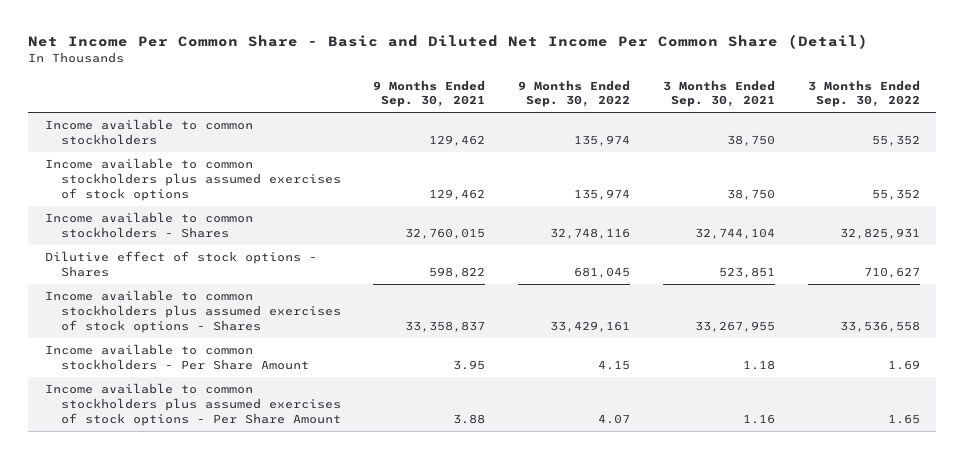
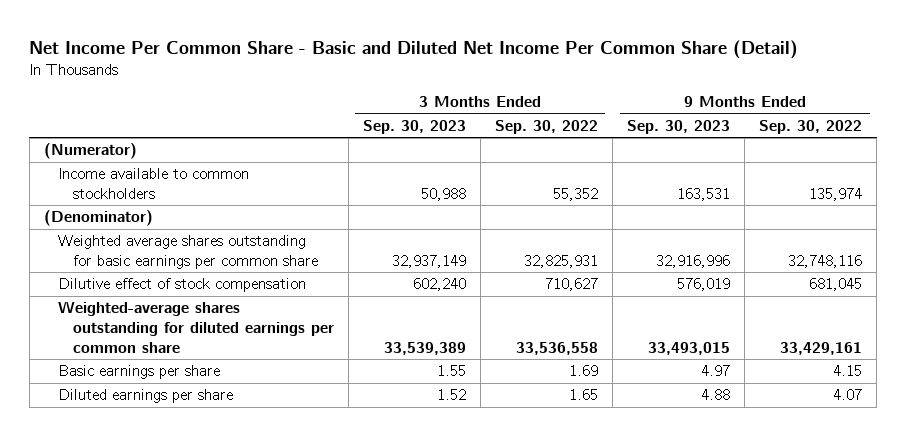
- | 9 Months Ended Sep. 30, 2021 | 9 Months Ended Sep. 30, 2022 | 3 Months Ended Sep. 30, 2021 | 3 Months Ended Sep. 30, 2022
+ | 3 Months Ended Sep. 30, 2023 | 3 Months Ended Sep. 30, 2022 | 9 Months Ended Sep. 30, 2023 | 9 Months Ended Sep. 30, 2022
+ (Numerator)
- Income available to common stockholders plus assumed exercises of stock options | 129,462 | 135,974 | 38,750 | 55,352
- Income available to common stockholders - Shares | 32,760,015 | 32,748,116 | 32,744,104 | 32,825,931
- Dilutive effect of stock options - Shares | 598,822 | 681,045 | 523,851 | 710,627
- Income available to common stockholders plus assumed exercises of stock options - Shares | 33,358,837 | 33,429,161 | 33,267,955 | 33,536,558
- Income available to common stockholders - Per Share Amount | 3.95 | 4.15 | 1.18 | 1.69
- Income available to common stockholders plus assumed exercises of stock options - Per Share Amount | 3.88 | 4.07 | 1.16 | 1.65
+ (Denominator)
+ Weighted average shares outstanding for basic earnings per common share | 32,937,149 | 32,825,931 | 32,916,996 | 32,748,116
+ Dilutive effect of stock compensation | 602,240 | 710,627 | 576,019 | 681,045
+ Weighted-average shares outstanding for diluted earnings per common share | 33,539,389 | 33,536,558 | 33,493,015 | 33,429,161
+ Basic earnings per share | 1.55 | 1.69 | 4.97 | 4.15
+ Diluted earnings per share | 1.52 | 1.65 | 4.88 | 4.07

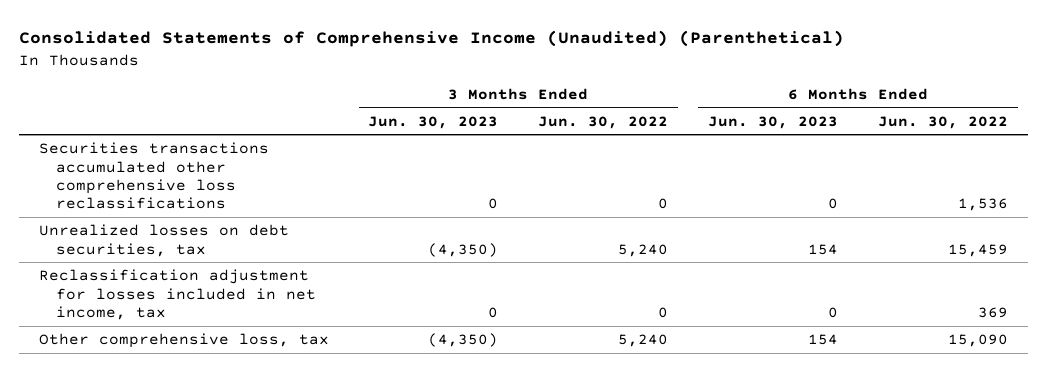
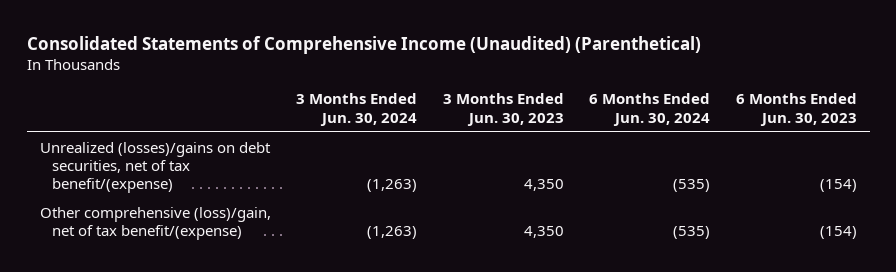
- | 3 Months Ended Jun. 30, 2023 | 3 Months Ended Jun. 30, 2022 | 6 Months Ended Jun. 30, 2023 | 6 Months Ended Jun. 30, 2022
+ | 3 Months Ended Jun. 30, 2024 | 3 Months Ended Jun. 30, 2023 | 6 Months Ended Jun. 30, 2024 | 6 Months Ended Jun. 30, 2023
- Securities transactions accumulated other comprehensive loss reclassifications | 0 | 0 | 0 | 1,536
- Unrealized losses on debt securities, tax | (4,350) | 5,240 | 154 | 15,459
- Reclassification adjustment for losses included in net income, tax | 0 | 0 | 0 | 369
- Other comprehensive loss, tax | (4,350) | 5,240 | 154 | 15,090
+ Unrealized (losses)/gains on debt securities, net of tax benefit/(expense) | (1,263) | 4,350 | (535) | (154)
+ Other comprehensive (loss)/gain, net of tax benefit/(expense) | (1,263) | 4,350 | (535) | (154)

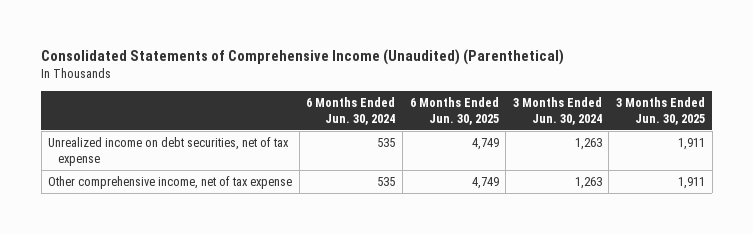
- | 3 Months Ended Jun. 30, 2024 | 3 Months Ended Jun. 30, 2023 | 6 Months Ended Jun. 30, 2024 | 6 Months Ended Jun. 30, 2023
+ | 6 Months Ended Jun. 30, 2024 | 6 Months Ended Jun. 30, 2025 | 3 Months Ended Jun. 30, 2024 | 3 Months Ended Jun. 30, 2025
- Unrealized (losses)/gains on debt securities, net of tax benefit/(expense) | (1,263) | 4,350 | (535) | (154)
- Other comprehensive (loss)/gain, net of tax benefit/(expense) | (1,263) | 4,350 | (535) | (154)
+ Unrealized income on debt securities, net of tax expense | 535 | 4,749 | 1,263 | 1,911
+ Other comprehensive income, net of tax expense | 535 | 4,749 | 1,263 | 1,911

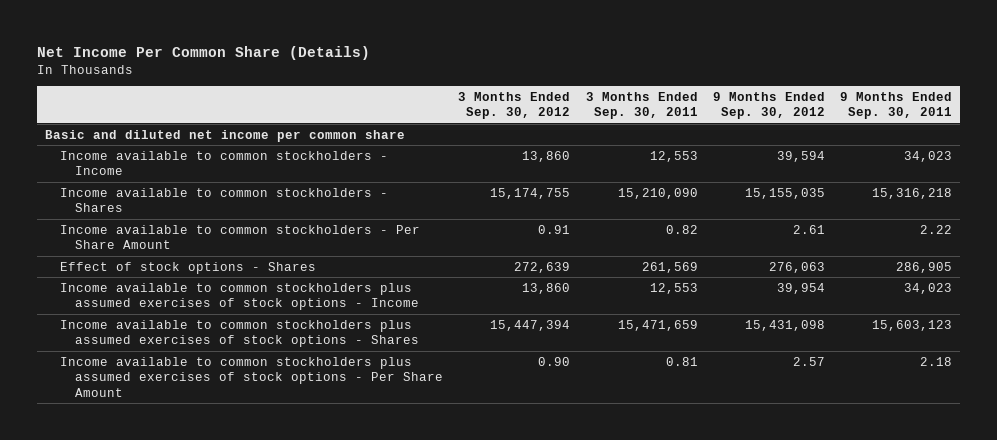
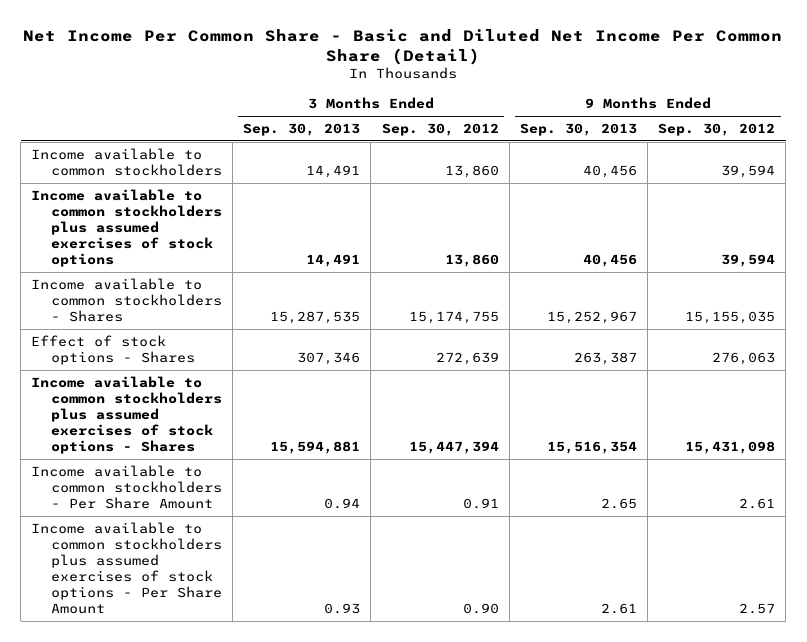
- Net Income Per Common Share (Details)
+ Net Income Per Common Share - Basic and Diluted Net Income Per Common Share (Detail)
- | 3 Months Ended Sep. 30, 2012 | 3 Months Ended Sep. 30, 2011 | 9 Months Ended Sep. 30, 2012 | 9 Months Ended Sep. 30, 2011
+ | 3 Months Ended Sep. 30, 2013 | 3 Months Ended Sep. 30, 2012 | 9 Months Ended Sep. 30, 2013 | 9 Months Ended Sep. 30, 2012
- Basic and diluted net income per common share
- Income available to common stockholders - Income | 13,860 | 12,553 | 39,594 | 34,023
+ Income available to common stockholders | 14,491 | 13,860 | 40,456 | 39,594
+ Income available to common stockholders plus assumed exercises of stock options | 14,491 | 13,860 | 40,456 | 39,594
- Income available to common stockholders plus assumed exercises of stock options - Income | 13,860 | 12,553 | 39,954 | 34,023
moved down: Income available to common stockholders - Per Share Amount | 0.94 | 0.91 | 2.65 | 2.61

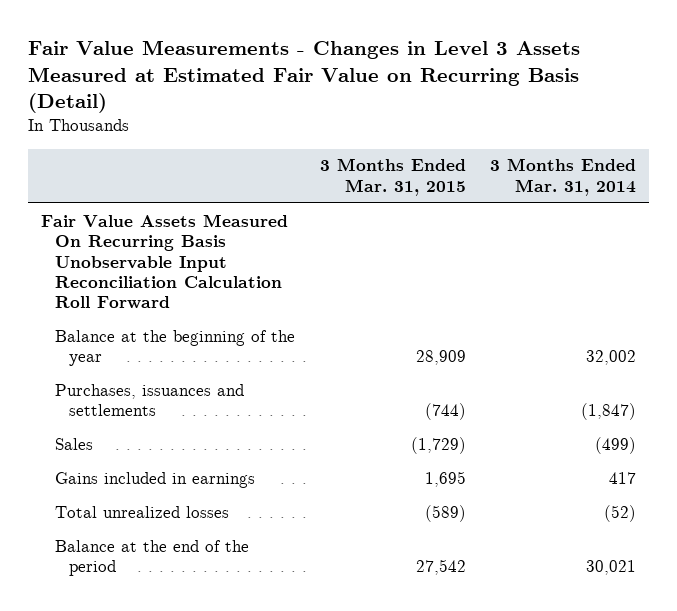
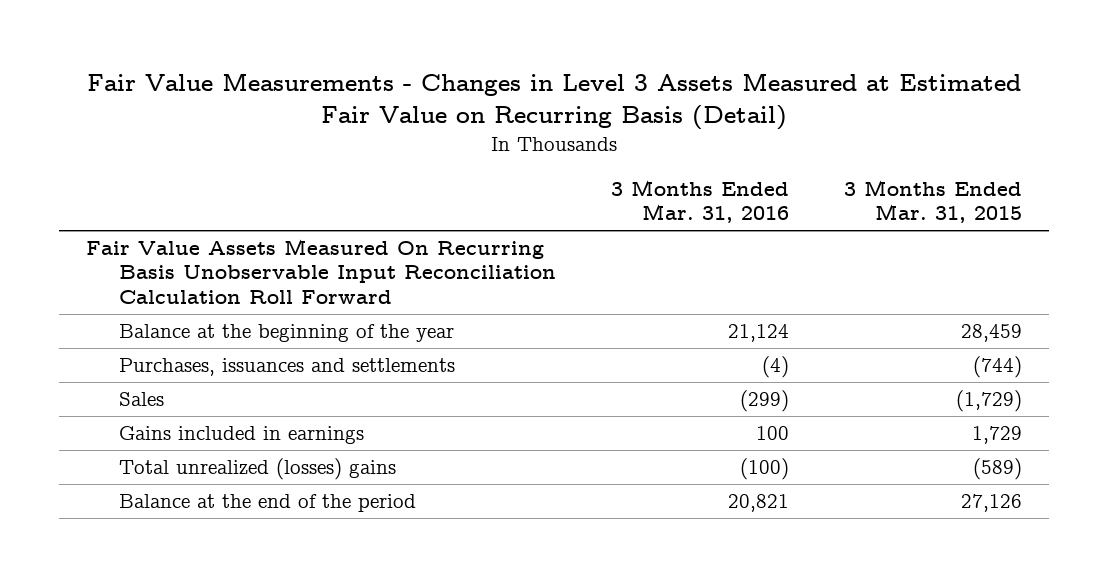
- | 3 Months Ended Mar. 31, 2015 | 3 Months Ended Mar. 31, 2014
+ | 3 Months Ended Mar. 31, 2016 | 3 Months Ended Mar. 31, 2015
- Balance at the beginning of the year | 28,909 | 32,002
+ Balance at the beginning of the year | 21,124 | 28,459
- Gains included in earnings | 1,695 | 417
- Total unrealized losses | (589) | (52)
- Balance at the end of the period | 27,542 | 30,021
+ Gains included in earnings | 100 | 1,729
+ Total unrealized (losses) gains | (100) | (589)
+ Balance at the end of the period | 20,821 | 27,126

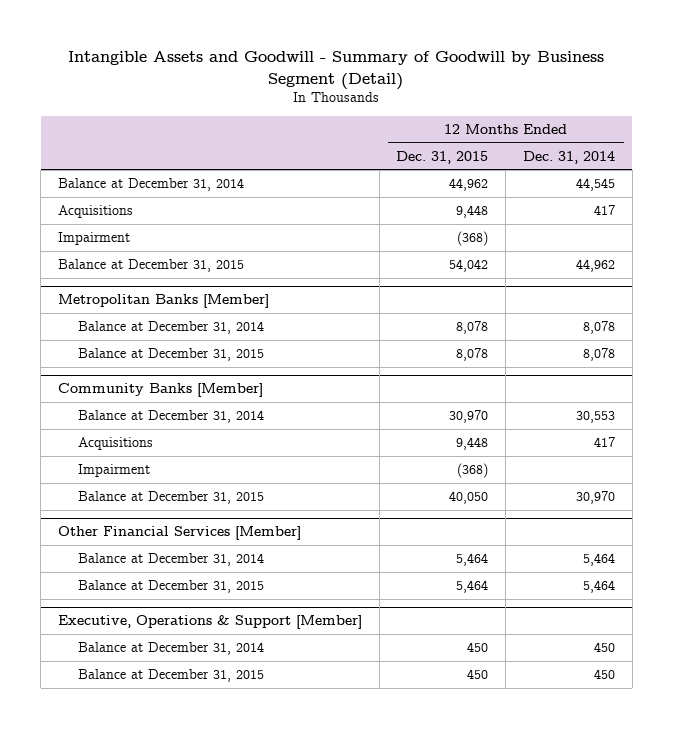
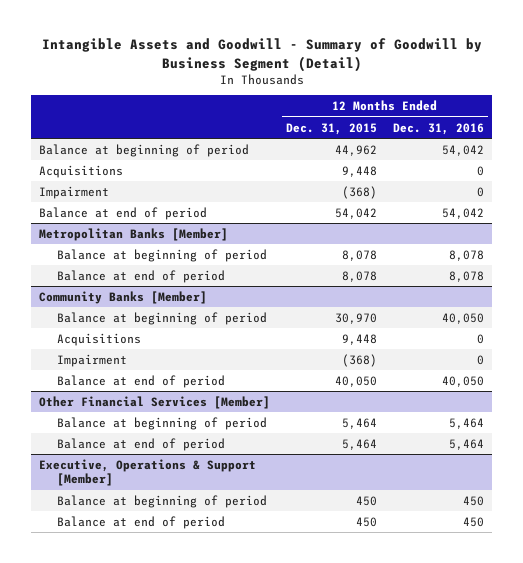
- | 12 Months Ended Dec. 31, 2015 | 12 Months Ended Dec. 31, 2014
+ | 12 Months Ended Dec. 31, 2015 | 12 Months Ended Dec. 31, 2016
- Balance at December 31, 2014 | 44,962 | 44,545
+ Balance at beginning of period | 44,962 | 54,042
- Balance at December 31, 2015 | 54,042 | 44,962
+ Balance at end of period | 54,042 | 54,042
@ Metropolitan Banks [Member]
- Balance at December 31, 2014 | 8,078 | 8,078
- Balance at December 31, 2015 | 8,078 | 8,078
+ Balance at beginning of period | 8,078 | 8,078
+ Balance at end of period | 8,078 | 8,078
@ Community Banks [Member]
- Balance at December 31, 2014 | 30,970 | 30,553
+ Balance at beginning of period | 30,970 | 40,050
- Balance at December 31, 2015 | 40,050 | 30,970
+ Balance at end of period | 40,050 | 40,050
@ Other Financial Services [Member]
- Balance at December 31, 2014 | 5,464 | 5,464
- Balance at December 31, 2015 | 5,464 | 5,464
+ Balance at beginning of period | 5,464 | 5,464
+ Balance at end of period | 5,464 | 5,464
@ Executive, Operations & Support [Member]
- Balance at December 31, 2014 | 450 | 450
- Balance at December 31, 2015 | 450 | 450
+ Balance at beginning of period | 450 | 450
+ Balance at end of period | 450 | 450

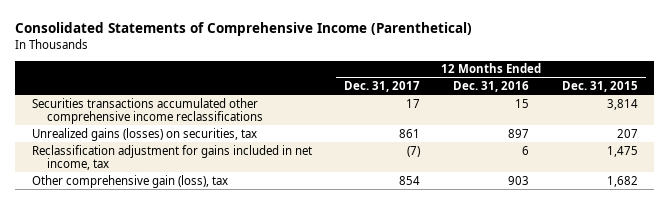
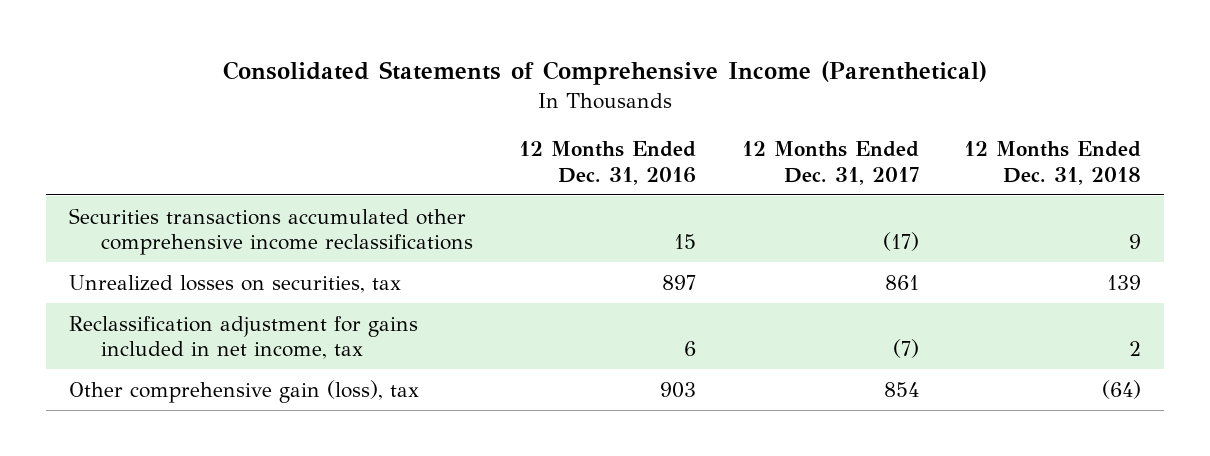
- | 12 Months Ended Dec. 31, 2017 | 12 Months Ended Dec. 31, 2016 | 12 Months Ended Dec. 31, 2015
+ | 12 Months Ended Dec. 31, 2016 | 12 Months Ended Dec. 31, 2017 | 12 Months Ended Dec. 31, 2018
- Securities transactions accumulated other comprehensive income reclassifications | 17 | 15 | 3,814
- Unrealized gains (losses) on securities, tax | 861 | 897 | 207
+ Securities transactions accumulated other comprehensive income reclassifications | 15 | (17) | 9
+ Unrealized losses on securities, tax | 897 | 861 | 139

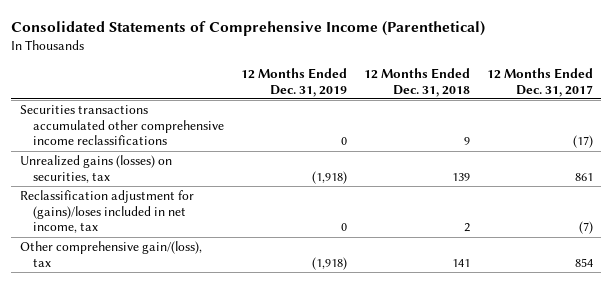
- | 12 Months Ended Dec. 31, 2016 | 12 Months Ended Dec. 31, 2017 | 12 Months Ended Dec. 31, 2018
+ | 12 Months Ended Dec. 31, 2019 | 12 Months Ended Dec. 31, 2018 | 12 Months Ended Dec. 31, 2017
- Unrealized losses on securities, tax | 897 | 861 | 139
- Reclassification adjustment for gains included in net income, tax | 6 | (7) | 2
- Other comprehensive gain (loss), tax | 903 | 854 | (64)
+ Unrealized gains (losses) on securities, tax | (1,918) | 139 | 861
+ Reclassification adjustment for (gains)/loses included in net income, tax | 0 | 2 | (7)
+ Other comprehensive gain/(loss), tax | (1,918) | 141 | 854

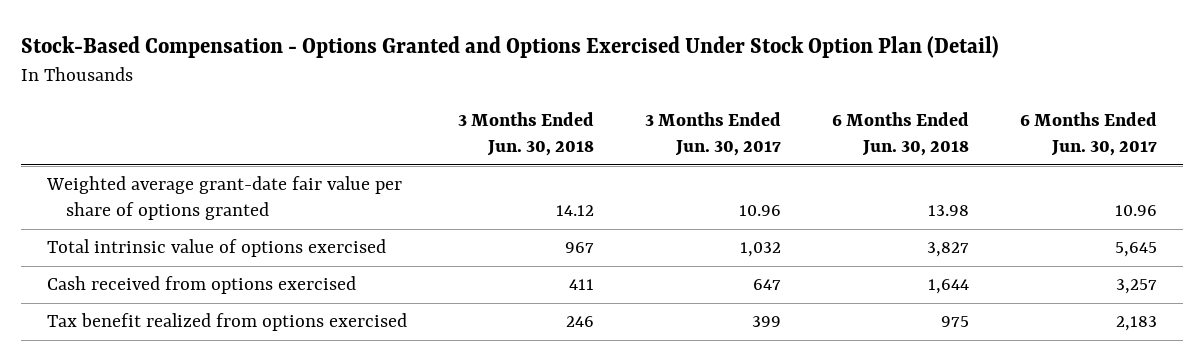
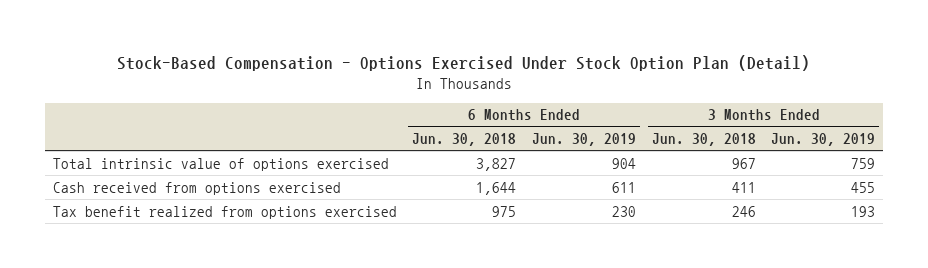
- Stock-Based Compensation - Options Granted and Options Exercised Under Stock Option Plan (Detail)
+ Stock-Based Compensation - Options Exercised Under Stock Option Plan (Detail)
- | 3 Months Ended Jun. 30, 2018 | 3 Months Ended Jun. 30, 2017 | 6 Months Ended Jun. 30, 2018 | 6 Months Ended Jun. 30, 2017
+ | 6 Months Ended Jun. 30, 2018 | 6 Months Ended Jun. 30, 2019 | 3 Months Ended Jun. 30, 2018 | 3 Months Ended Jun. 30, 2019
- Weighted average grant-date fair value per share of options granted | 14.12 | 10.96 | 13.98 | 10.96

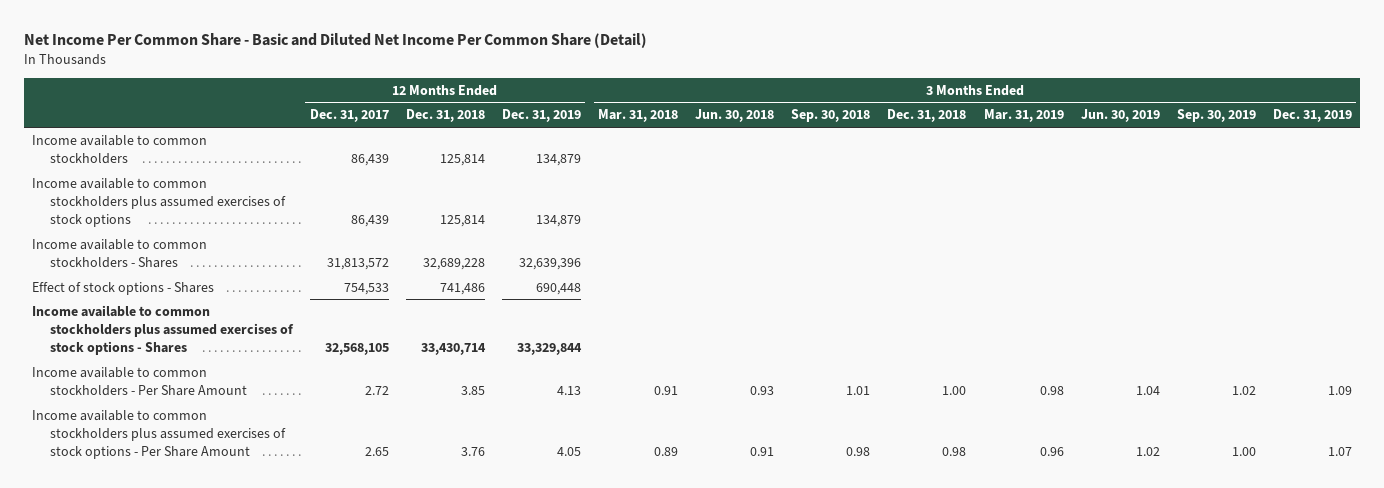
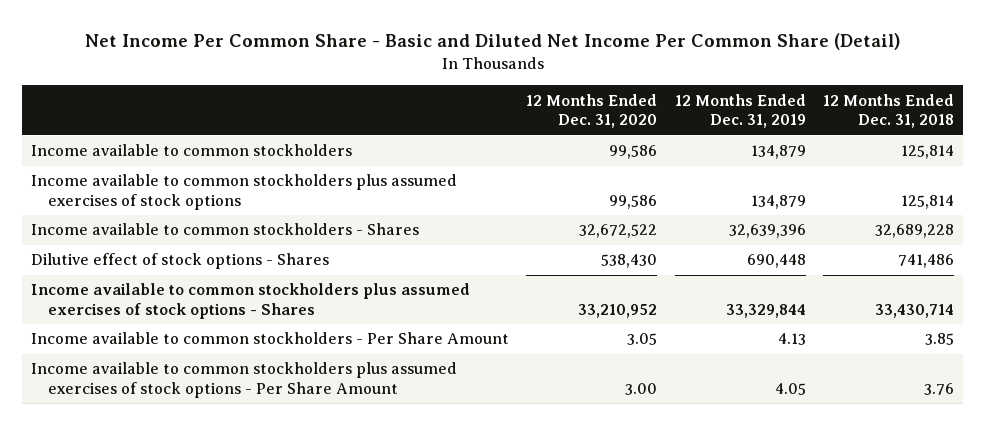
- | 12 Months Ended Dec. 31, 2017 | 12 Months Ended Dec. 31, 2018 | 12 Months Ended Dec. 31, 2019 | 3 Months Ended Mar. 31, 2018 | 3 Months Ended Jun. 30, 2018 | 3 Months Ended Sep. 30, 2018 | 3 Months Ended Dec. 31, 2018 | 3 Months Ended Mar. 31, 2019 | 3 Months Ended Jun. 30, 2019 | 3 Months Ended Sep. 30, 2019 | 3 Months Ended Dec. 31, 2019
+ | 12 Months Ended Dec. 31, 2020 | 12 Months Ended Dec. 31, 2019 | 12 Months Ended Dec. 31, 2018
- Effect of stock options - Shares | 754,533 | 741,486 | 690,448 | | | | | | | |
+ Dilutive effect of stock options - Shares | 538,430 | 690,448 | 741,486

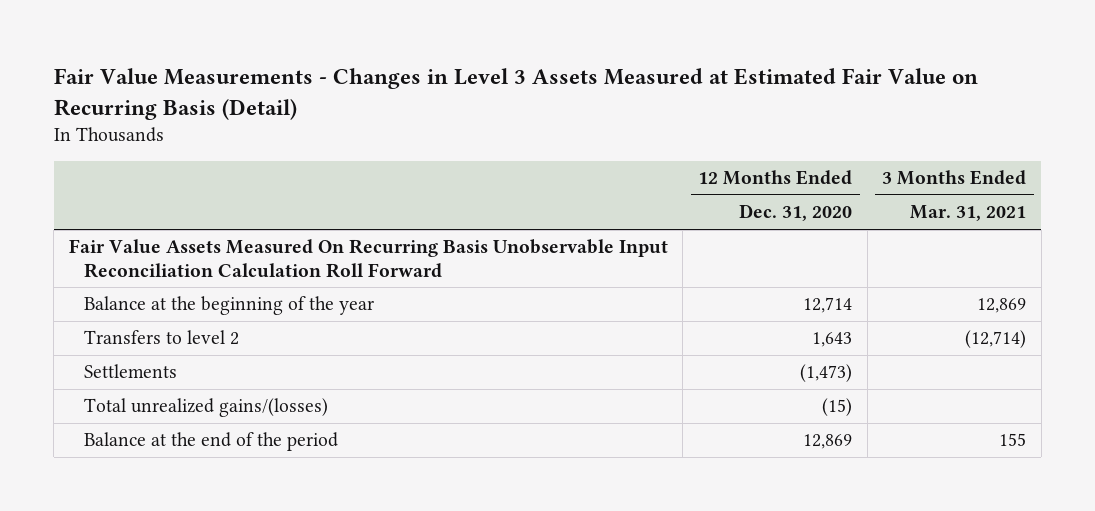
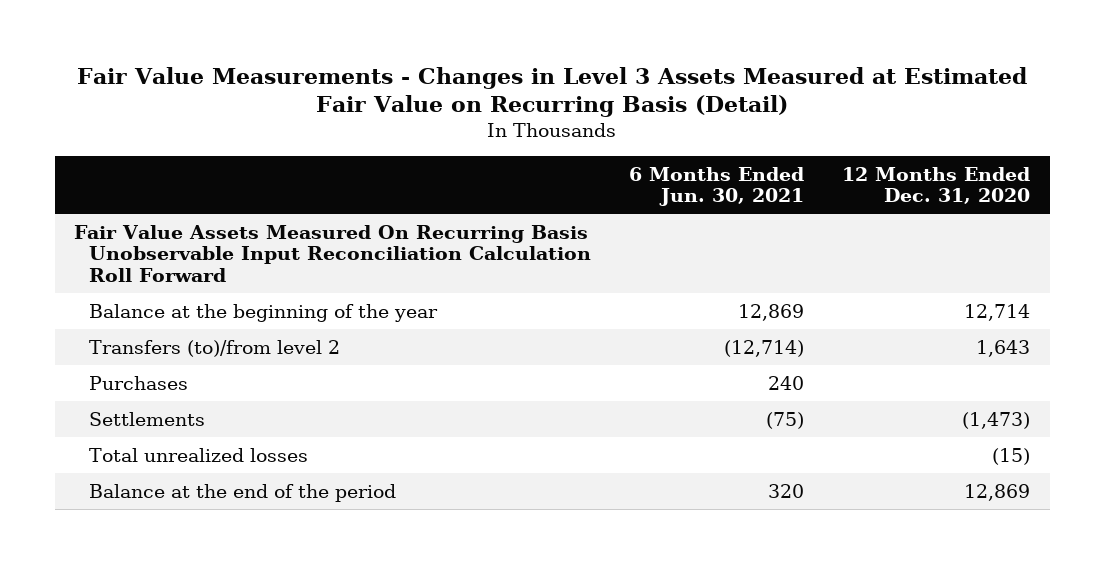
- | 12 Months Ended Dec. 31, 2020 | 3 Months Ended Mar. 31, 2021
+ | 6 Months Ended Jun. 30, 2021 | 12 Months Ended Dec. 31, 2020
- Transfers to level 2 | 1,643 | (12,714)
+ Transfers (to)/from level 2 | (12,714) | 1,643
+ Purchases | 240 |
- Total unrealized gains/(losses) | (15) |
+ Total unrealized losses | | (15)

